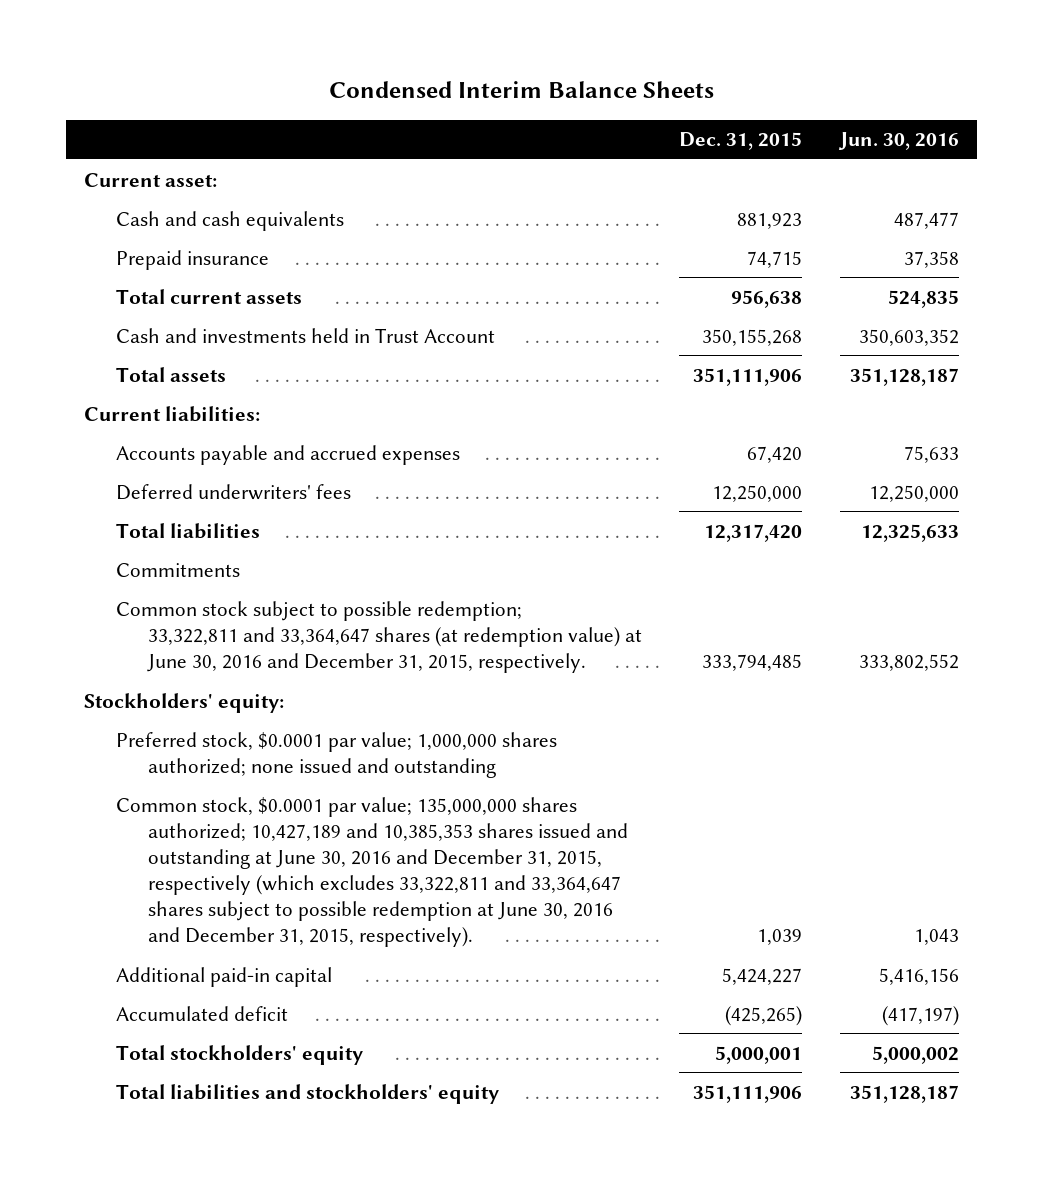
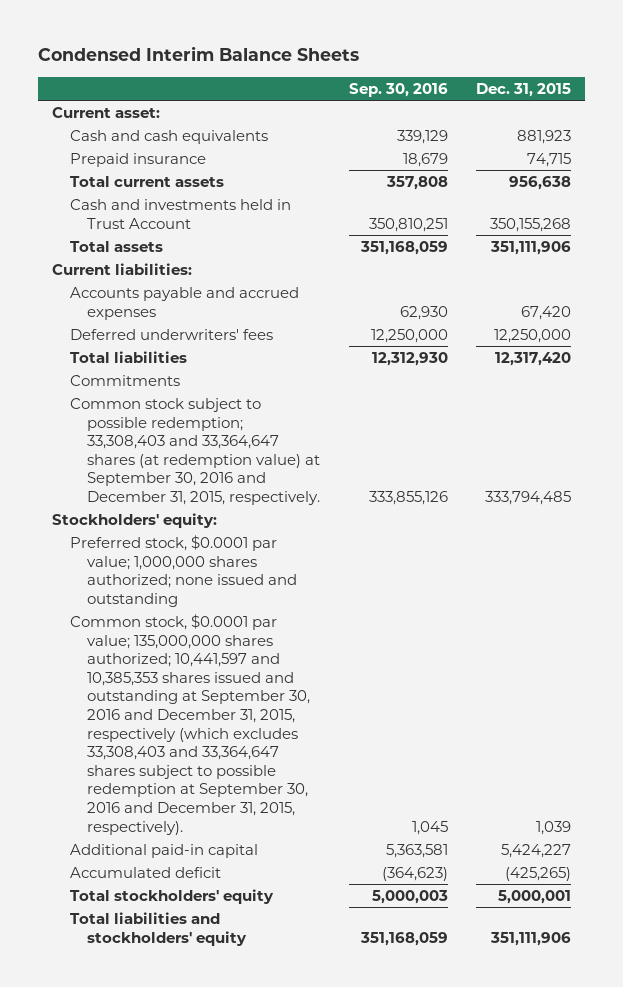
- | Dec. 31, 2015 | Jun. 30, 2016
+ | Sep. 30, 2016 | Dec. 31, 2015
- Common stock subject to possible redemption; 33,322,811 and 33,364,647 shares (at redemption value) at June 30, 2016 and December 31, 2015, respectively. | 333,794,485 | 333,802,552
+ Common stock subject to possible redemption; 33,308,403 and 33,364,647 shares (at redemption value) at September 30, 2016 and December 31, 2015, respectively. | 333,855,126 | 333,794,485
- Common stock, $0.0001 par value; 135,000,000 shares authorized; 10,427,189 and 10,385,353 shares issued and outstanding at June 30, 2016 and December 31, 2015, respectively (which excludes 33,322,811 and 33,364,647 shares subject to possible redemption at June 30, 2016 and December 31, 2015, respectively). | 1,039 | 1,043
+ Common stock, $0.0001 par value; 135,000,000 shares authorized; 10,441,597 and 10,385,353 shares issued and outstanding at September 30, 2016 and December 31, 2015, respectively (which excludes 33,308,403 and 33,364,647 shares subject to possible redemption at September 30, 2016 and December 31, 2015, respectively). | 1,045 | 1,039

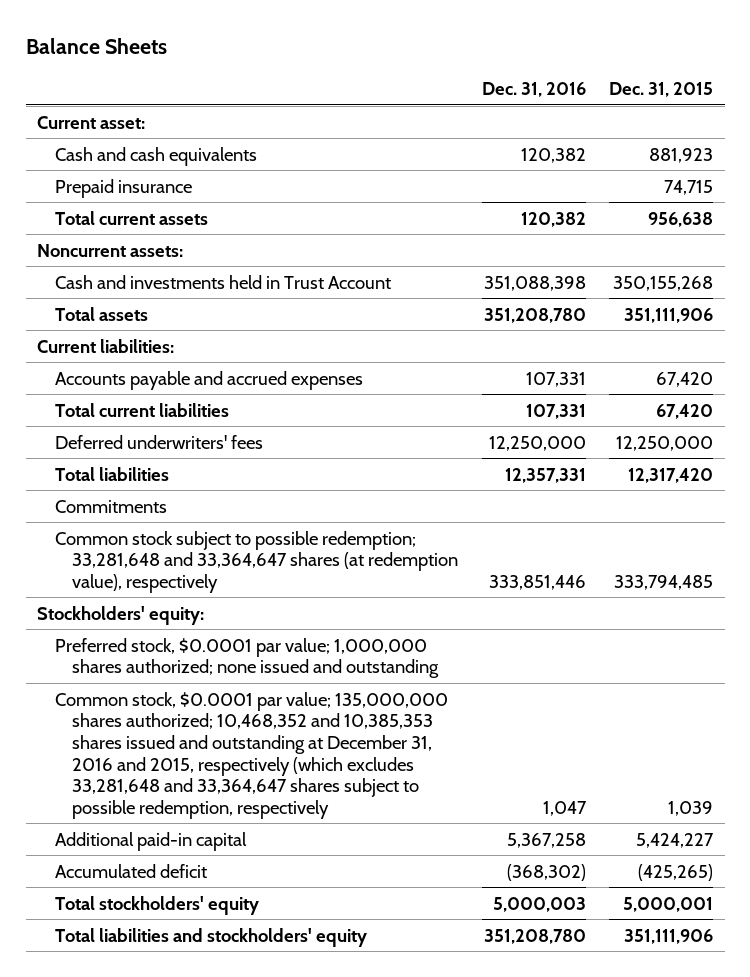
- Condensed Interim Balance Sheets
+ Balance Sheets
- | Sep. 30, 2016 | Dec. 31, 2015
+ | Dec. 31, 2016 | Dec. 31, 2015
+ Noncurrent assets:
+ Total current liabilities | 107,331 | 67,420
- Common stock subject to possible redemption; 33,308,403 and 33,364,647 shares (at redemption value) at September 30, 2016 and December 31, 2015, respectively. | 333,855,126 | 333,794,485
+ Common stock subject to possible redemption; 33,281,648 and 33,364,647 shares (at redemption value), respectively | 333,851,446 | 333,794,485
- Common stock, $0.0001 par value; 135,000,000 shares authorized; 10,441,597 and 10,385,353 shares issued and outstanding at September 30, 2016 and December 31, 2015, respectively (which excludes 33,308,403 and 33,364,647 shares subject to possible redemption at September 30, 2016 and December 31, 2015, respectively). | 1,045 | 1,039
+ Common stock, $0.0001 par value; 135,000,000 shares authorized; 10,468,352 and 10,385,353 shares issued and outstanding at December 31, 2016 and 2015, respectively (which excludes 33,281,648 and 33,364,647 shares subject to possible redemption, respectively | 1,047 | 1,039

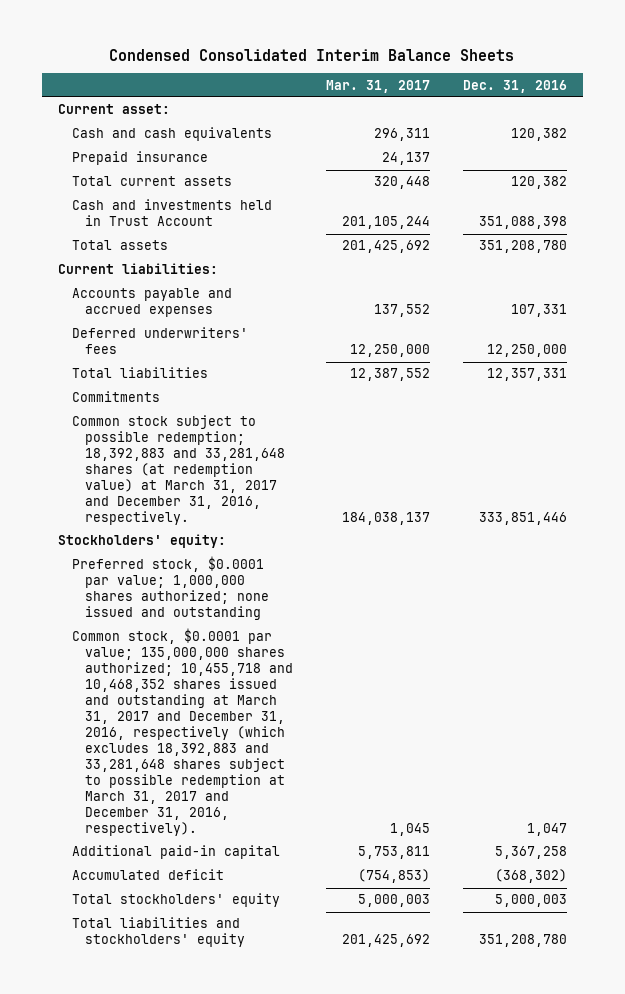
- Balance Sheets
+ Condensed Consolidated Interim Balance Sheets
- | Dec. 31, 2016 | Dec. 31, 2015
+ | Mar. 31, 2017 | Dec. 31, 2016
- Noncurrent assets:
- Total current liabilities | 107,331 | 67,420
- Common stock subject to possible redemption; 33,281,648 and 33,364,647 shares (at redemption value), respectively | 333,851,446 | 333,794,485
+ Common stock subject to possible redemption; 18,392,883 and 33,281,648 shares (at redemption value) at March 31, 2017 and December 31, 2016, respectively. | 184,038,137 | 333,851,446
- Common stock, $0.0001 par value; 135,000,000 shares authorized; 10,468,352 and 10,385,353 shares issued and outstanding at December 31, 2016 and 2015, respectively (which excludes 33,281,648 and 33,364,647 shares subject to possible redemption, respectively | 1,047 | 1,039
+ Common stock, $0.0001 par value; 135,000,000 shares authorized; 10,455,718 and 10,468,352 shares issued and outstanding at March 31, 2017 and December 31, 2016, respectively (which excludes 18,392,883 and 33,281,648 shares subject to possible redemption at March 31, 2017 and December 31, 2016, respectively). | 1,045 | 1,047

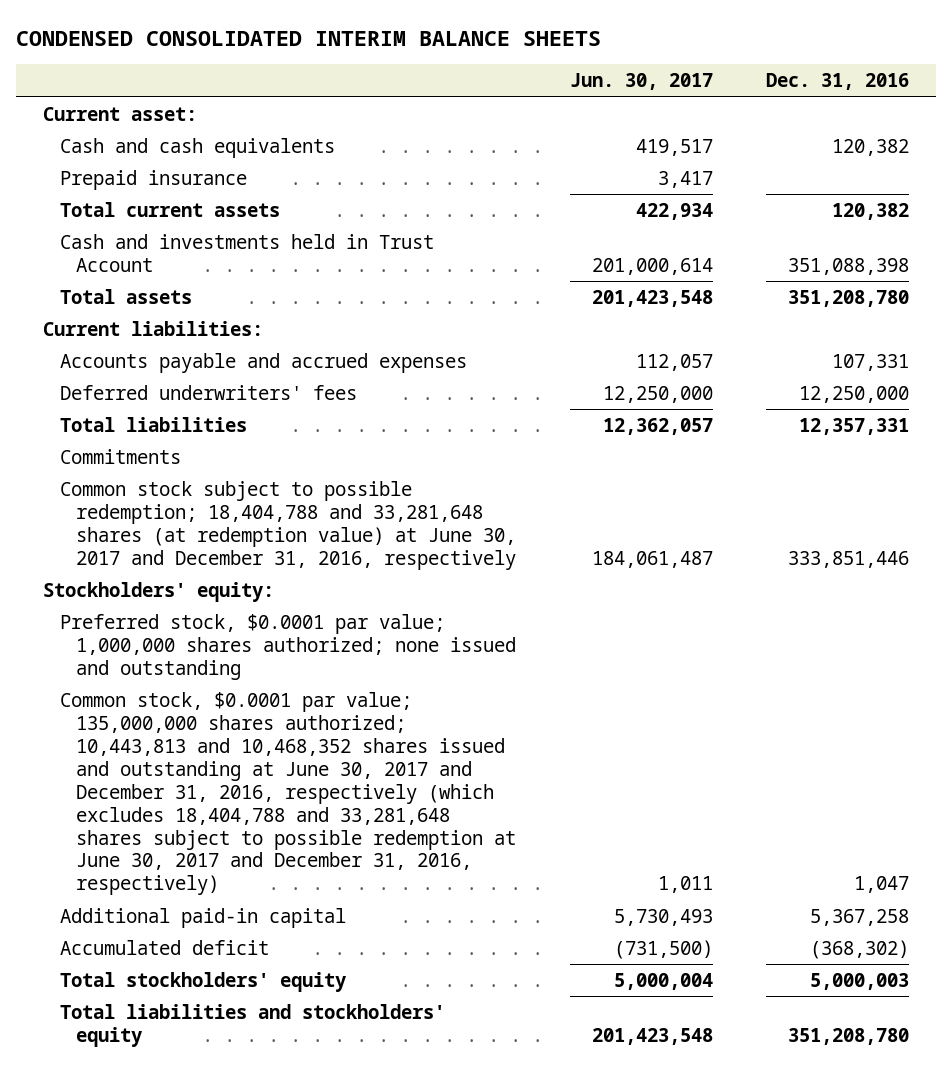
- Condensed Consolidated Interim Balance Sheets
+ CONDENSED CONSOLIDATED INTERIM BALANCE SHEETS
- | Mar. 31, 2017 | Dec. 31, 2016
+ | Jun. 30, 2017 | Dec. 31, 2016
- Common stock subject to possible redemption; 18,392,883 and 33,281,648 shares (at redemption value) at March 31, 2017 and December 31, 2016, respectively. | 184,038,137 | 333,851,446
+ Common stock subject to possible redemption; 18,404,788 and 33,281,648 shares (at redemption value) at June 30, 2017 and December 31, 2016, respectively | 184,061,487 | 333,851,446
- Common stock, $0.0001 par value; 135,000,000 shares authorized; 10,455,718 and 10,468,352 shares issued and outstanding at March 31, 2017 and December 31, 2016, respectively (which excludes 18,392,883 and 33,281,648 shares subject to possible redemption at March 31, 2017 and December 31, 2016, respectively). | 1,045 | 1,047
+ Common stock, $0.0001 par value; 135,000,000 shares authorized; 10,443,813 and 10,468,352 shares issued and outstanding at June 30, 2017 and December 31, 2016, respectively (which excludes 18,404,788 and 33,281,648 shares subject to possible redemption at June 30, 2017 and December 31, 2016, respectively) | 1,011 | 1,047

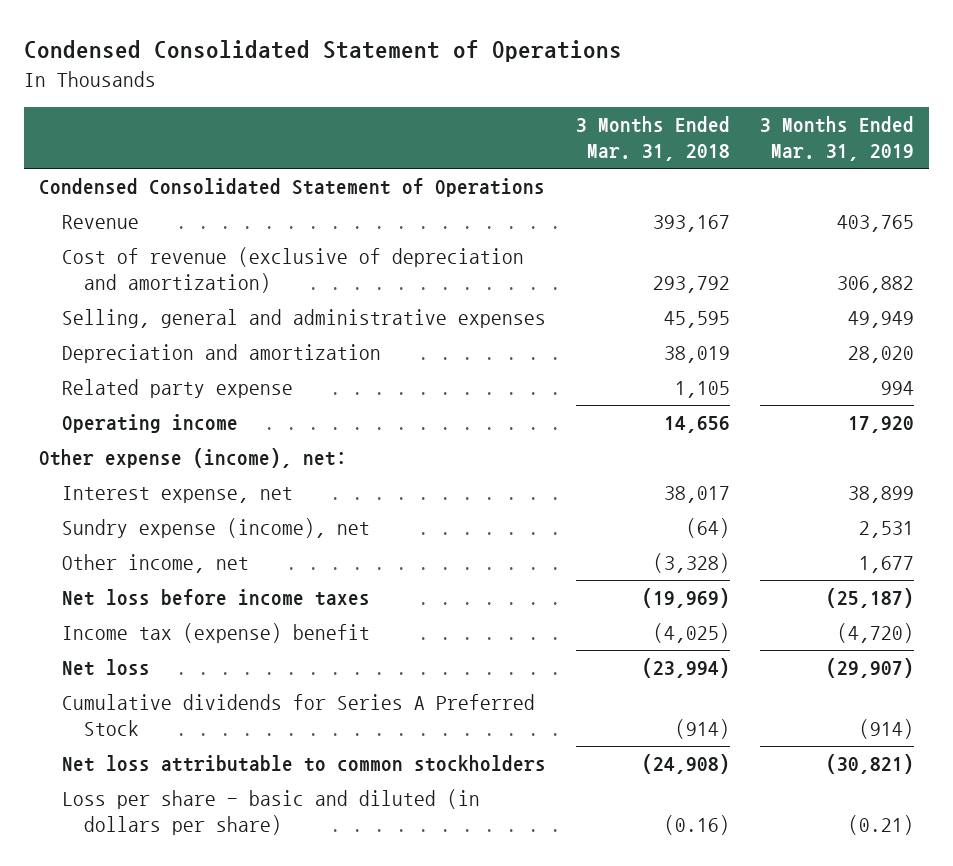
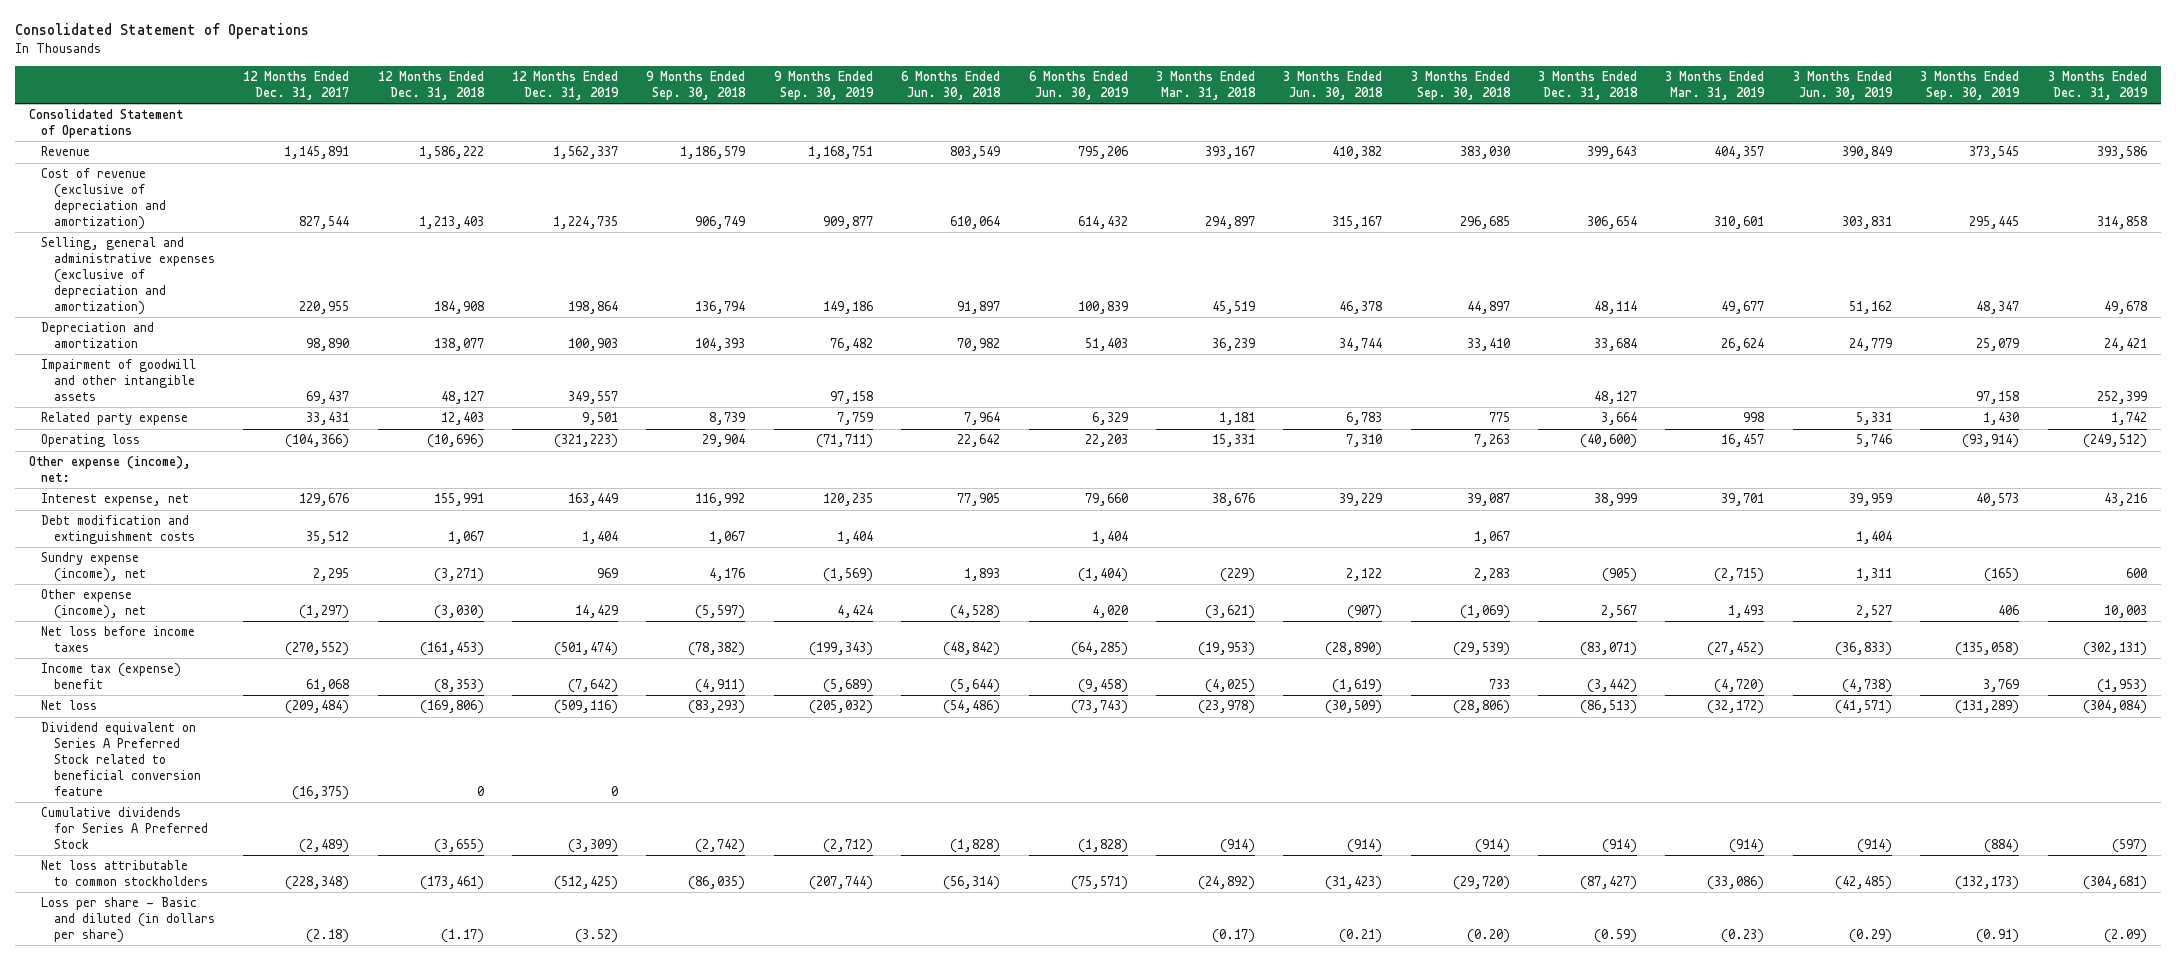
- Condensed Consolidated Statement of Operations
+ Consolidated Statement of Operations
- | 3 Months Ended Mar. 31, 2018 | 3 Months Ended Mar. 31, 2019
+ | 12 Months Ended Dec. 31, 2017 | 12 Months Ended Dec. 31, 2018 | 12 Months Ended Dec. 31, 2019 | 9 Months Ended Sep. 30, 2018 | 9 Months Ended Sep. 30, 2019 | 6 Months Ended Jun. 30, 2018 | 6 Months Ended Jun. 30, 2019 | 3 Months Ended Mar. 31, 2018 | 3 Months Ended Jun. 30, 2018 | 3 Months Ended Sep. 30, 2018 | 3 Months Ended Dec. 31, 2018 | 3 Months Ended Mar. 31, 2019 | 3 Months Ended Jun. 30, 2019 | 3 Months Ended Sep. 30, 2019 | 3 Months Ended Dec. 31, 2019
- Condensed Consolidated Statement of Operations
- Revenue | 393,167 | 403,765
- Cost of revenue (exclusive of depreciation and amortization) | 293,792 | 306,882
- Selling, general and administrative expenses | 45,595 | 49,949
- Depreciation and amortization | 38,019 | 28,020
- Related party expense | 1,105 | 994
- Operating income | 14,656 | 17,920
+ Consolidated Statement of Operations
+ Revenue | 1,145,891 | 1,586,222 | 1,562,337 | 1,186,579 | 1,168,751 | 803,549 | 795,206 | 393,167 | 410,382 | 383,030 | 399,643 | 404,357 | 390,849 | 373,545 | 393,586
+ Cost of revenue (exclusive of depreciation and amortization) | 827,544 | 1,213,403 | 1,224,735 | 906,749 | 909,877 | 610,064 | 614,432 | 294,897 | 315,167 | 296,685 | 306,654 | 310,601 | 303,831 | 295,445 | 314,858
+ Selling, general and administrative expenses (exclusive of depreciation and amortization) | 220,955 | 184,908 | 198,864 | 136,794 | 149,186 | 91,897 | 100,839 | 45,519 | 46,378 | 44,897 | 48,114 | 49,677 | 51,162 | 48,347 | 49,678
+ Depreciation and amortization | 98,890 | 138,077 | 100,903 | 104,393 | 76,482 | 70,982 | 51,403 | 36,239 | 34,744 | 33,410 | 33,684 | 26,624 | 24,779 | 25,079 | 24,421
+ Impairment of goodwill and other intangible assets | 69,437 | 48,127 | 349,557 | | 97,158 | | | | | | 48,127 | | | 97,158 | 252,399
+ Related party expense | 33,431 | 12,403 | 9,501 | 8,739 | 7,759 | 7,964 | 6,329 | 1,181 | 6,783 | 775 | 3,664 | 998 | 5,331 | 1,430 | 1,742
+ Operating loss | (104,366) | (10,696) | (321,223) | 29,904 | (71,711) | 22,642 | 22,203 | 15,331 | 7,310 | 7,263 | (40,600) | 16,457 | 5,746 | (93,914) | (249,512)
- Interest expense, net | 38,017 | 38,899
- Sundry expense (income), net | (64) | 2,531
- Other income, net | (3,328) | 1,677
- Net loss before income taxes | (19,969) | (25,187)
+ Interest expense, net | 129,676 | 155,991 | 163,449 | 116,992 | 120,235 | 77,905 | 79,660 | 38,676 | 39,229 | 39,087 | 38,999 | 39,701 | 39,959 | 40,573 | 43,216
+ Debt modification and extinguishment costs | 35,512 | 1,067 | 1,404 | 1,067 | 1,404 | | 1,404 | | | 1,067 | | | 1,404 | |
+ Sundry expense (income), net | 2,295 | (3,271) | 969 | 4,176 | (1,569) | 1,893 | (1,404) | (229) | 2,122 | 2,283 | (905) | (2,715) | 1,311 | (165) | 600
+ Other expense (income), net | (1,297) | (3,030) | 14,429 | (5,597) | 4,424 | (4,528) | 4,020 | (3,621) | (907) | (1,069) | 2,567 | 1,493 | 2,527 | 406 | 10,003
+ Net loss before income taxes | (270,552) | (161,453) | (501,474) | (78,382) | (199,343) | (48,842) | (64,285) | (19,953) | (28,890) | (29,539) | (83,071) | (27,452) | (36,833) | (135,058) | (302,131)
- Net loss | (23,994) | (29,907)
+ Net loss | (209,484) | (169,806) | (509,116) | (83,293) | (205,032) | (54,486) | (73,743) | (23,978) | (30,509) | (28,806) | (86,513) | (32,172) | (41,571) | (131,289) | (304,084)
+ Dividend equivalent on Series A Preferred Stock related to beneficial conversion feature | (16,375) | 0 | 0 | | | | | | | | | | | |
- Net loss attributable to common stockholders | (24,908) | (30,821)
- Loss per share - basic and diluted (in dollars per share) | (0.16) | (0.21)
+ Net loss attributable to common stockholders | (228,348) | (173,461) | (512,425) | (86,035) | (207,744) | (56,314) | (75,571) | (24,892) | (31,423) | (29,720) | (87,427) | (33,086) | (42,485) | (132,173) | (304,681)
+ Loss per share - Basic and diluted (in dollars per share) | (2.18) | (1.17) | (3.52) | | | | | (0.17) | (0.21) | (0.20) | (0.59) | (0.23) | (0.29) | (0.91) | (2.09)

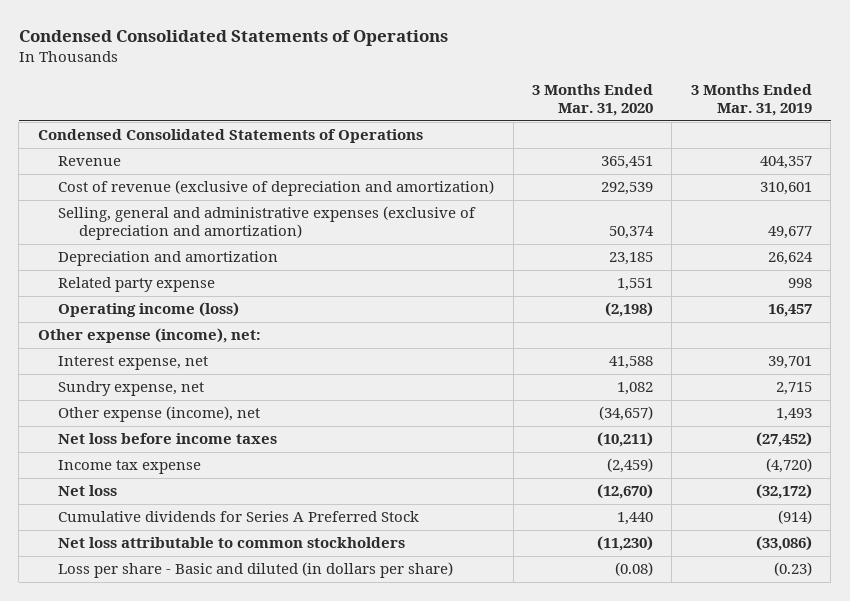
- Consolidated Statement of Operations
+ Condensed Consolidated Statements of Operations
- | 12 Months Ended Dec. 31, 2017 | 12 Months Ended Dec. 31, 2018 | 12 Months Ended Dec. 31, 2019 | 9 Months Ended Sep. 30, 2018 | 9 Months Ended Sep. 30, 2019 | 6 Months Ended Jun. 30, 2018 | 6 Months Ended Jun. 30, 2019 | 3 Months Ended Mar. 31, 2018 | 3 Months Ended Jun. 30, 2018 | 3 Months Ended Sep. 30, 2018 | 3 Months Ended Dec. 31, 2018 | 3 Months Ended Mar. 31, 2019 | 3 Months Ended Jun. 30, 2019 | 3 Months Ended Sep. 30, 2019 | 3 Months Ended Dec. 31, 2019
+ | 3 Months Ended Mar. 31, 2020 | 3 Months Ended Mar. 31, 2019
- Consolidated Statement of Operations
+ Condensed Consolidated Statements of Operations
- Impairment of goodwill and other intangible assets | 69,437 | 48,127 | 349,557 | | 97,158 | | | | | | 48,127 | | | 97,158 | 252,399
- Operating loss | (104,366) | (10,696) | (321,223) | 29,904 | (71,711) | 22,642 | 22,203 | 15,331 | 7,310 | 7,263 | (40,600) | 16,457 | 5,746 | (93,914) | (249,512)
+ Operating income (loss) | (2,198) | 16,457
- Debt modification and extinguishment costs | 35,512 | 1,067 | 1,404 | 1,067 | 1,404 | | 1,404 | | | 1,067 | | | 1,404 | |
- Sundry expense (income), net | 2,295 | (3,271) | 969 | 4,176 | (1,569) | 1,893 | (1,404) | (229) | 2,122 | 2,283 | (905) | (2,715) | 1,311 | (165) | 600
+ Sundry expense, net | 1,082 | 2,715
- Income tax (expense) benefit | 61,068 | (8,353) | (7,642) | (4,911) | (5,689) | (5,644) | (9,458) | (4,025) | (1,619) | 733 | (3,442) | (4,720) | (4,738) | 3,769 | (1,953)
+ Income tax expense | (2,459) | (4,720)
- Dividend equivalent on Series A Preferred Stock related to beneficial conversion feature | (16,375) | 0 | 0 | | | | | | | | | | | |

